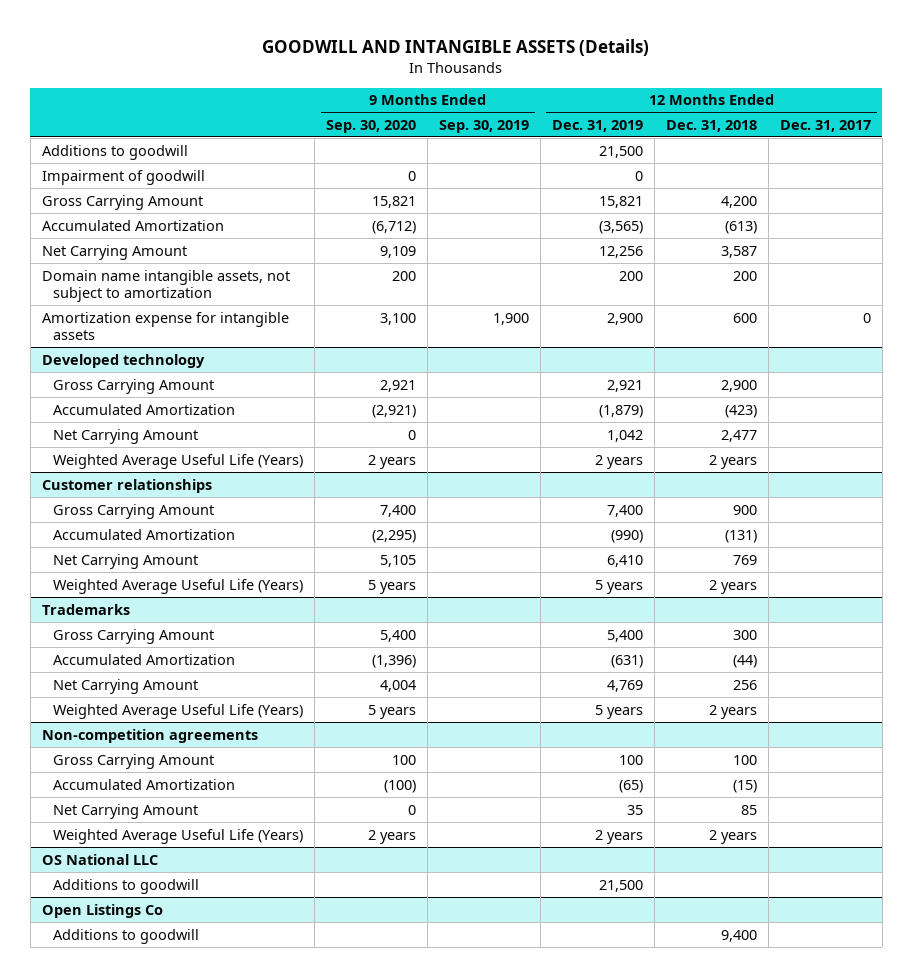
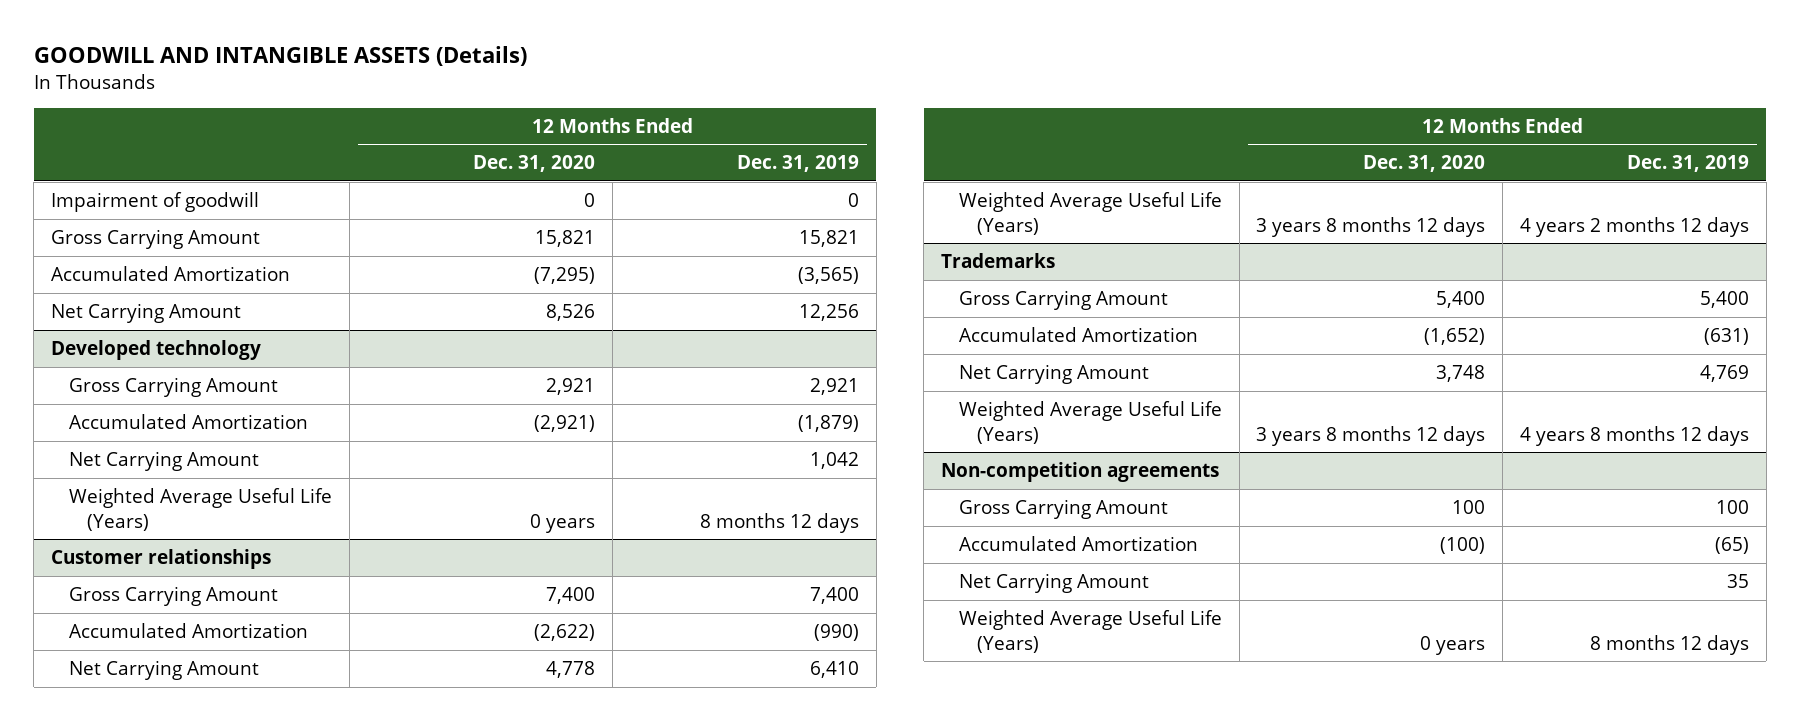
- | 9 Months Ended Sep. 30, 2020 | 9 Months Ended Sep. 30, 2019 | 12 Months Ended Dec. 31, 2019 | 12 Months Ended Dec. 31, 2018 | 12 Months Ended Dec. 31, 2017
+ | 12 Months Ended Dec. 31, 2020 | 12 Months Ended Dec. 31, 2019
- Additions to goodwill | | | 21,500 | |
- Domain name intangible assets, not subject to amortization | 200 | | 200 | 200 |
- Amortization expense for intangible assets | 3,100 | 1,900 | 2,900 | 600 | 0
@ Developed technology
- Weighted Average Useful Life (Years) | 2 years | | 2 years | 2 years |
+ Weighted Average Useful Life (Years) | 0 years | 8 months 12 days
@ Customer relationships
- Weighted Average Useful Life (Years) | 5 years | | 5 years | 2 years |
+ Weighted Average Useful Life (Years) | 3 years 8 months 12 days | 4 years 2 months 12 days
@ Trademarks
- Weighted Average Useful Life (Years) | 5 years | | 5 years | 2 years |
+ Weighted Average Useful Life (Years) | 3 years 8 months 12 days | 4 years 8 months 12 days
@ Non-competition agreements
- Weighted Average Useful Life (Years) | 2 years | | 2 years | 2 years |
- OS National LLC
- Additions to goodwill | | | 21,500 | |
- Open Listings Co
- Additions to goodwill | | | | 9,400 |
@ Non-competition agreements
+ Weighted Average Useful Life (Years) | 0 years | 8 months 12 days

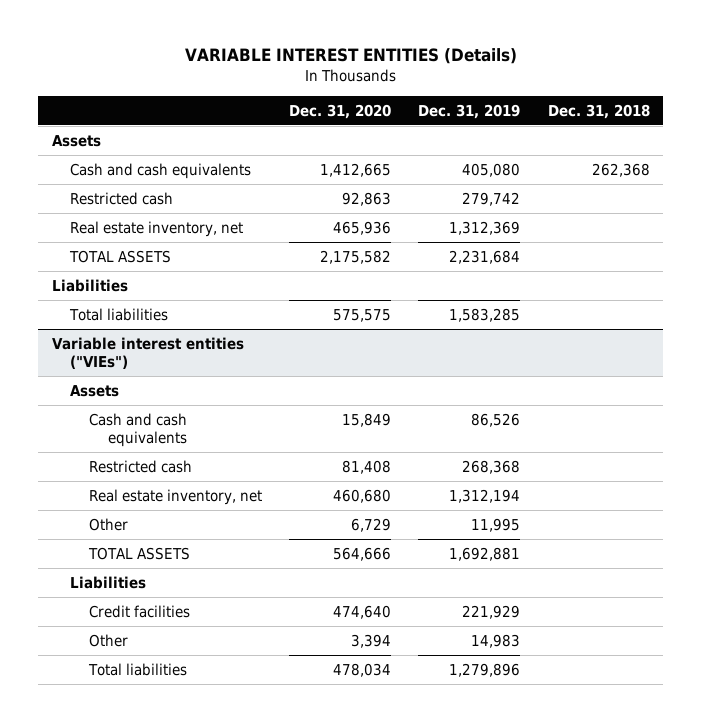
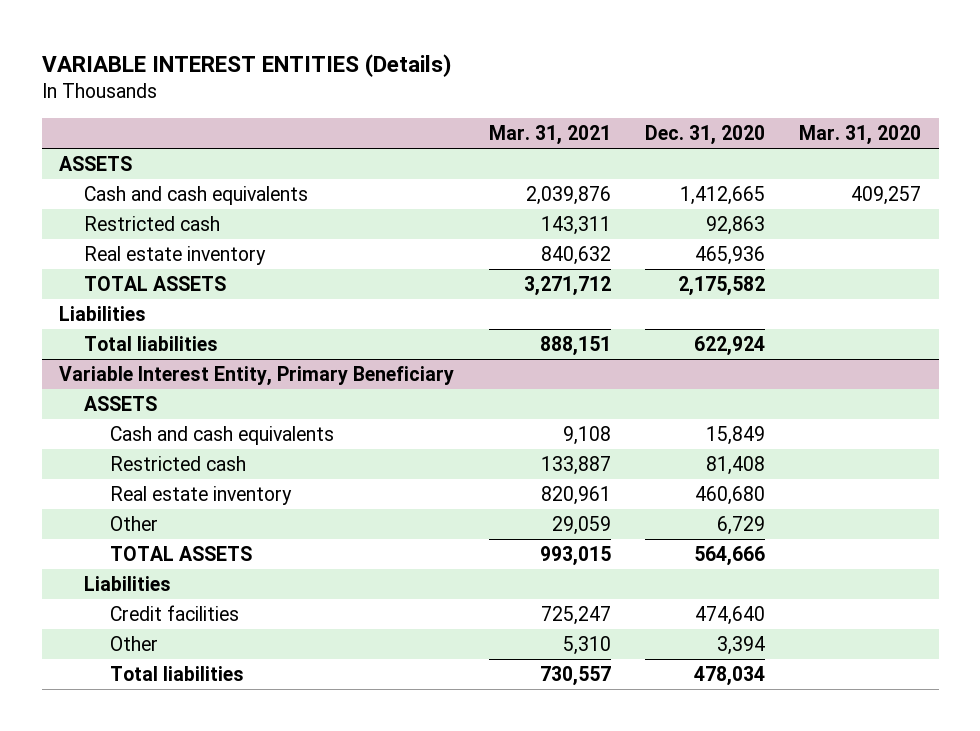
- | Dec. 31, 2020 | Dec. 31, 2019 | Dec. 31, 2018
+ | Mar. 31, 2021 | Dec. 31, 2020 | Mar. 31, 2020
- Assets
+ ASSETS
- Real estate inventory, net | 465,936 | 1,312,369 |
+ Real estate inventory | 840,632 | 465,936 |
- Total liabilities | 575,575 | 1,583,285 |
- Variable interest entities ("VIEs")
- Assets
+ Total liabilities | 888,151 | 622,924 |
+ Variable Interest Entity, Primary Beneficiary
+ ASSETS
- Real estate inventory, net | 460,680 | 1,312,194 |
+ Real estate inventory | 820,961 | 460,680 |

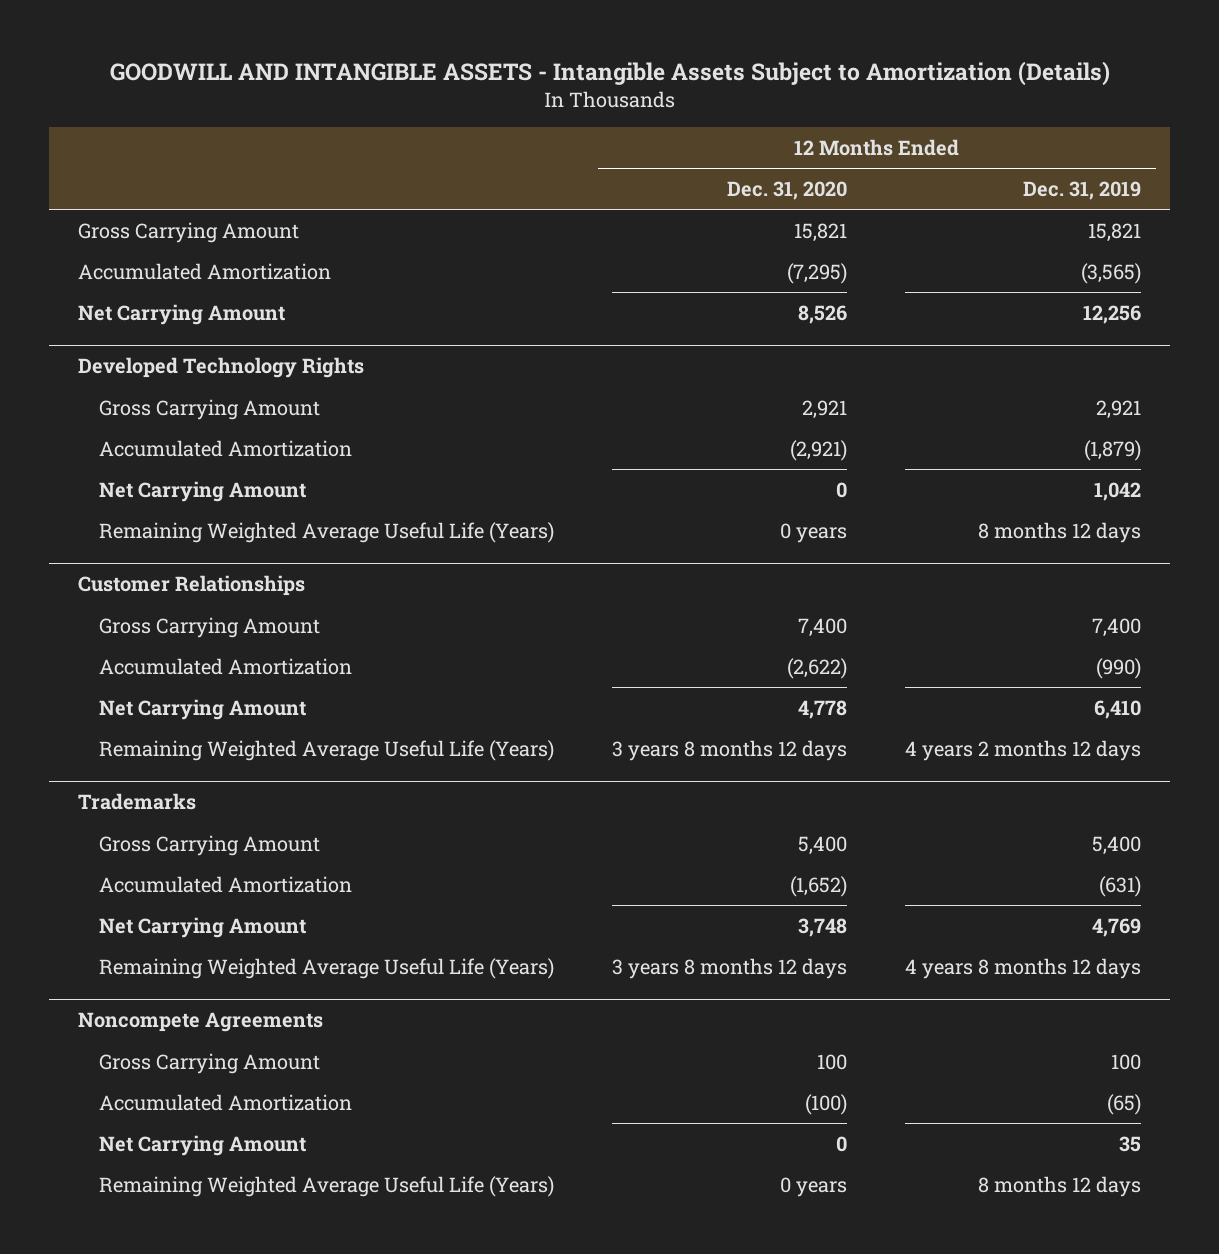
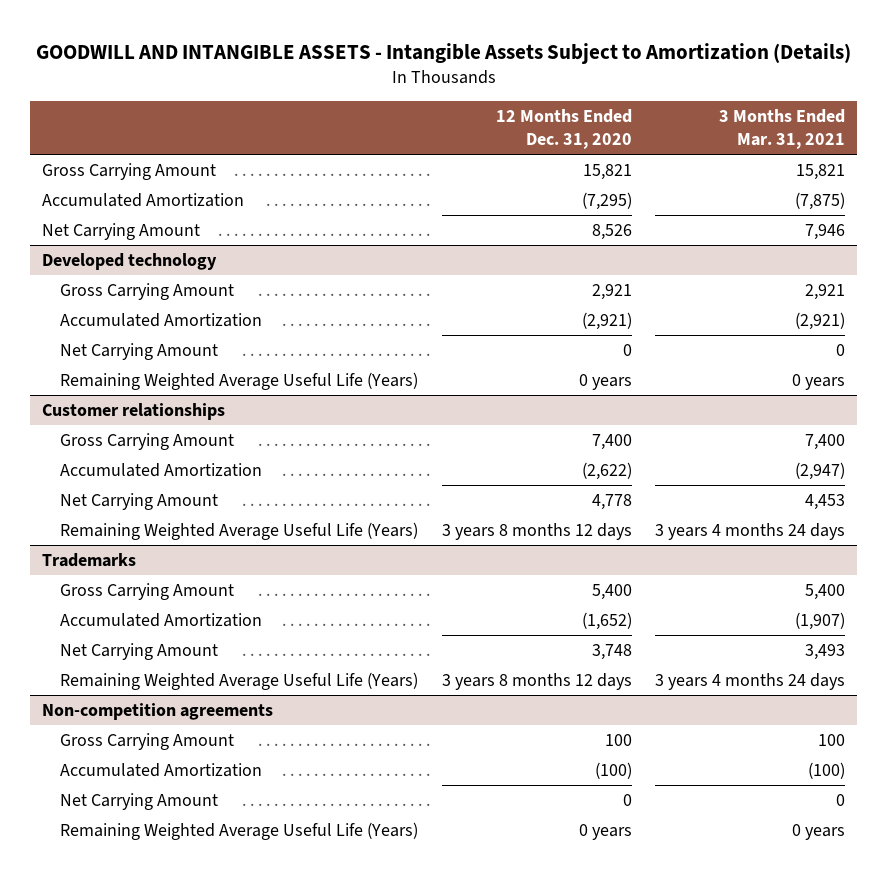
- | 12 Months Ended Dec. 31, 2020 | 12 Months Ended Dec. 31, 2019
+ | 12 Months Ended Dec. 31, 2020 | 3 Months Ended Mar. 31, 2021
- Developed Technology Rights
+ Developed technology
- Customer Relationships
+ Customer relationships
- Noncompete Agreements
+ Non-competition agreements

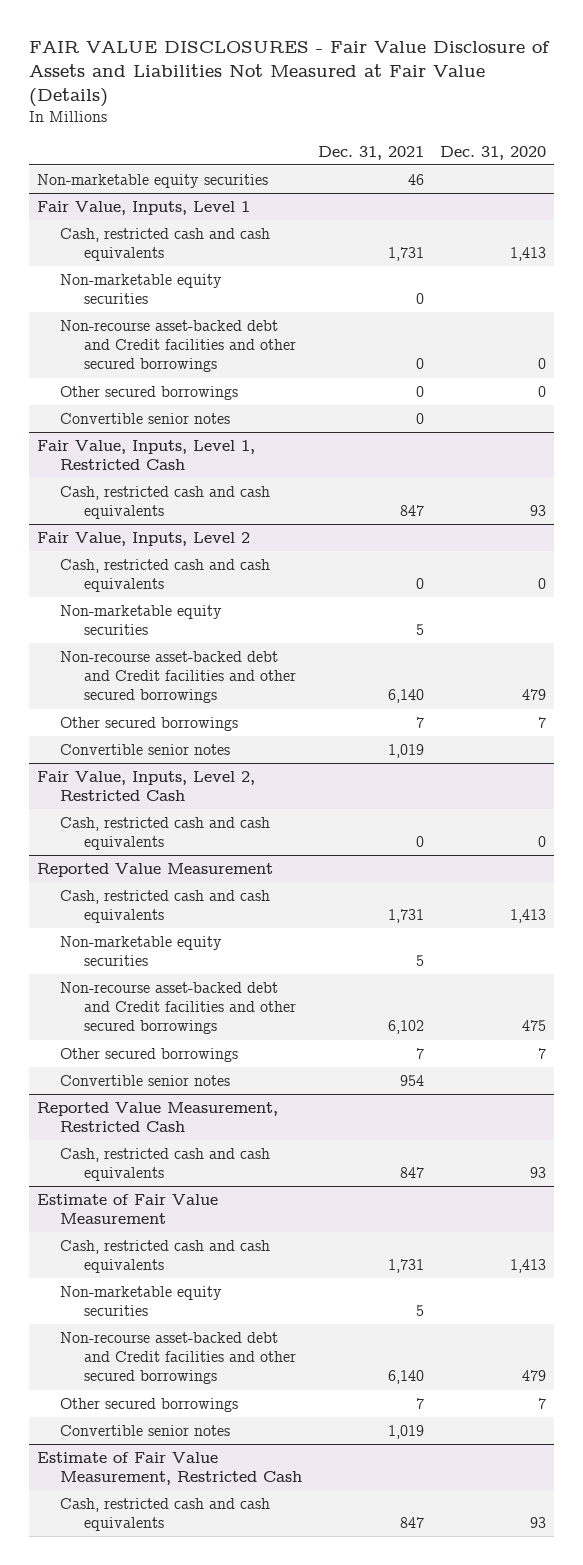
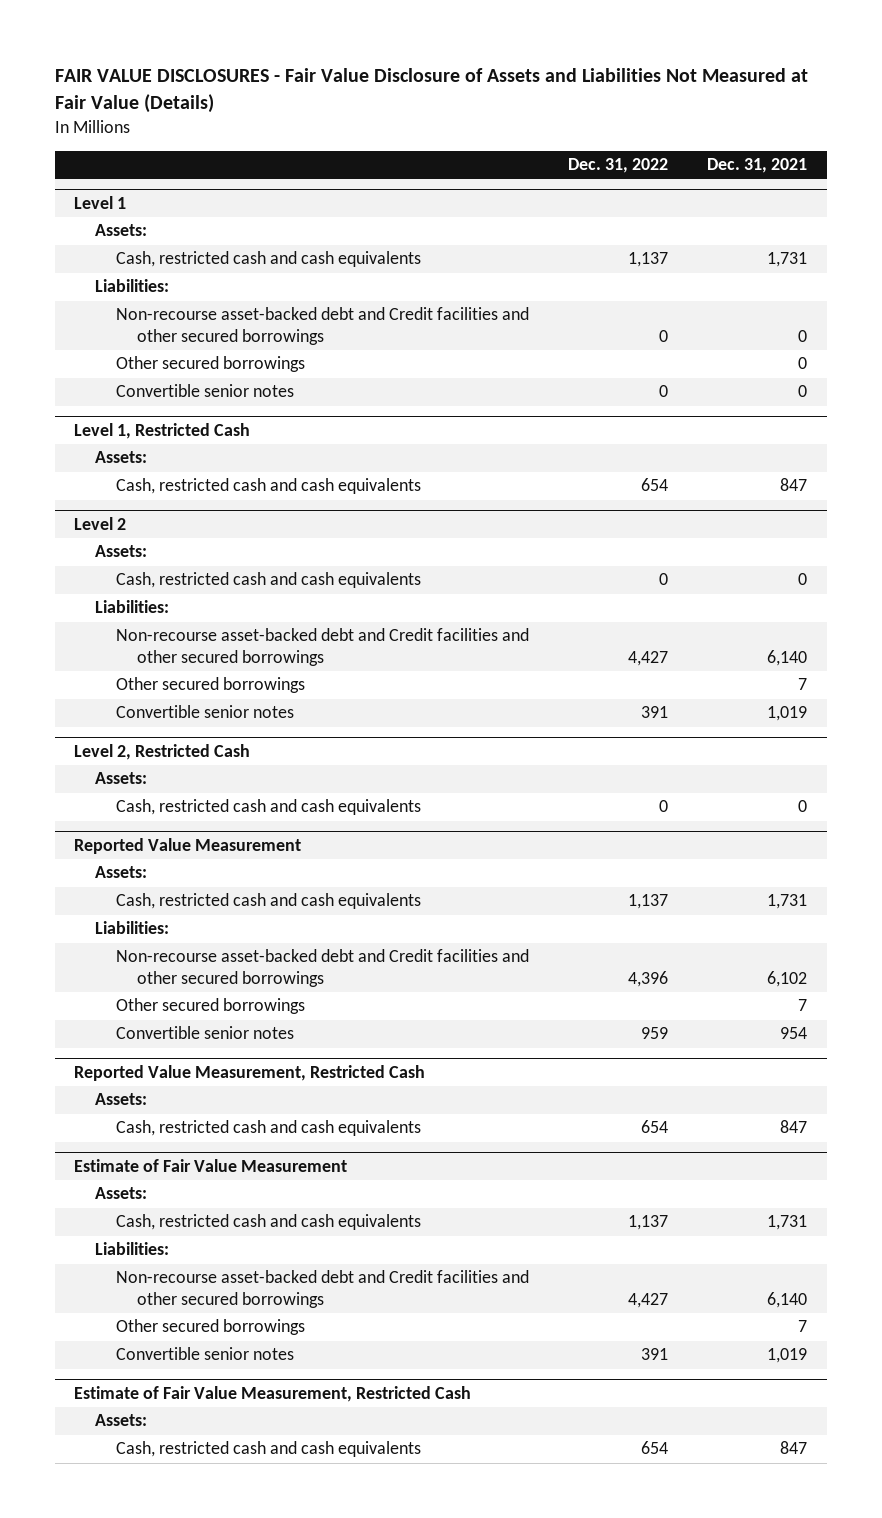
- | Dec. 31, 2021 | Dec. 31, 2020
+ | Dec. 31, 2022 | Dec. 31, 2021
- Non-marketable equity securities | 46 |
- Fair Value, Inputs, Level 1
+ Level 1
+ Assets:
- Non-marketable equity securities | 0 |
+ Liabilities:
- Fair Value, Inputs, Level 1, Restricted Cash
+ Level 1, Restricted Cash
+ Assets:
- Fair Value, Inputs, Level 2
+ Level 2
+ Assets:
- Non-marketable equity securities | 5 |
+ Liabilities:
- Fair Value, Inputs, Level 2, Restricted Cash
+ Level 2, Restricted Cash
+ Assets:
@ Reported Value Measurement
+ Assets:
- Non-marketable equity securities | 5 |
+ Liabilities:
@ Reported Value Measurement, Restricted Cash
+ Assets:
@ Estimate of Fair Value Measurement
+ Assets:
- Non-marketable equity securities | 5 |
+ Liabilities:
@ Estimate of Fair Value Measurement, Restricted Cash
+ Assets:

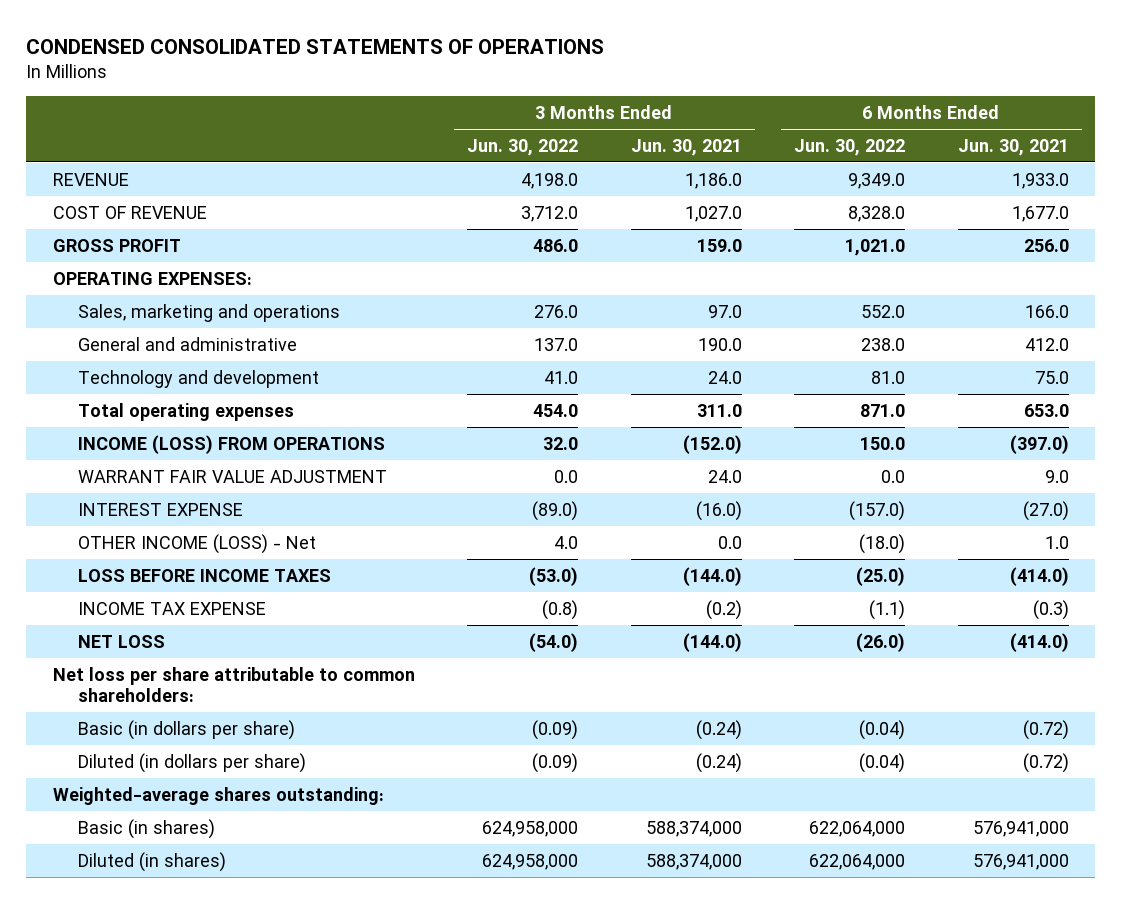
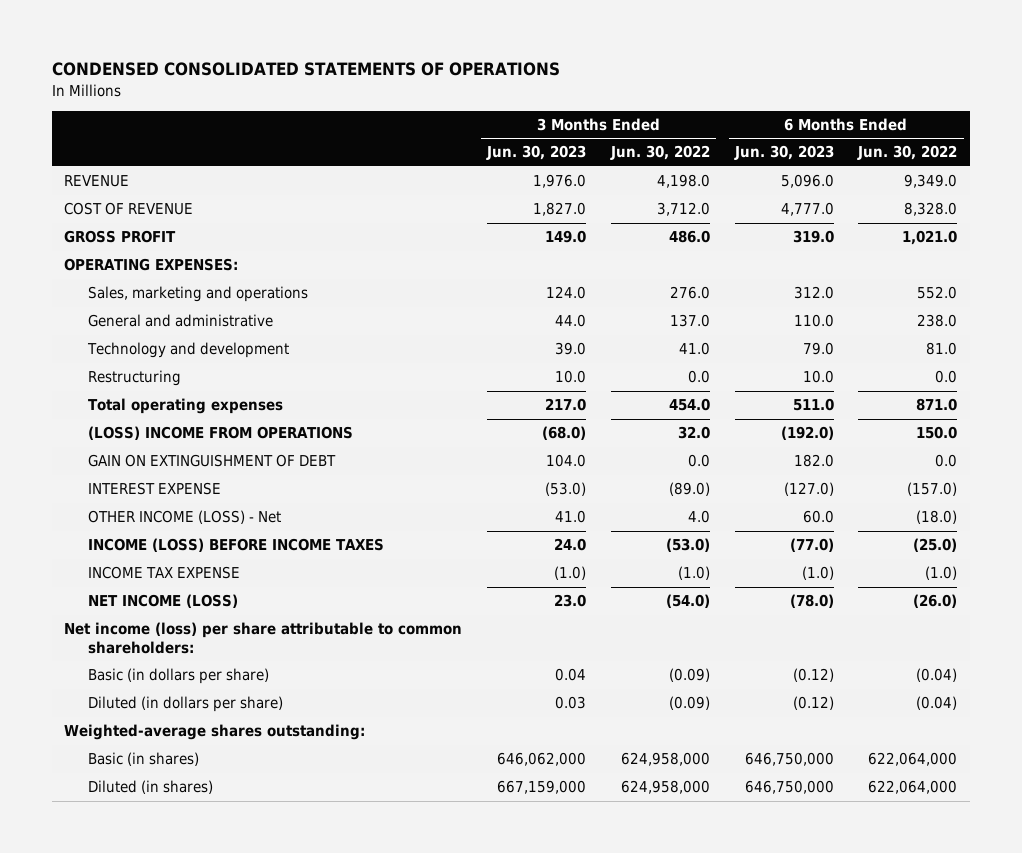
- | 3 Months Ended Jun. 30, 2022 | 3 Months Ended Jun. 30, 2021 | 6 Months Ended Jun. 30, 2022 | 6 Months Ended Jun. 30, 2021
+ | 3 Months Ended Jun. 30, 2023 | 3 Months Ended Jun. 30, 2022 | 6 Months Ended Jun. 30, 2023 | 6 Months Ended Jun. 30, 2022
+ Restructuring | 10.0 | 0.0 | 10.0 | 0.0
- INCOME (LOSS) FROM OPERATIONS | 32.0 | (152.0) | 150.0 | (397.0)
- WARRANT FAIR VALUE ADJUSTMENT | 0.0 | 24.0 | 0.0 | 9.0
+ (LOSS) INCOME FROM OPERATIONS | (68.0) | 32.0 | (192.0) | 150.0
+ GAIN ON EXTINGUISHMENT OF DEBT | 104.0 | 0.0 | 182.0 | 0.0
- LOSS BEFORE INCOME TAXES | (53.0) | (144.0) | (25.0) | (414.0)
- INCOME TAX EXPENSE | (0.8) | (0.2) | (1.1) | (0.3)
- NET LOSS | (54.0) | (144.0) | (26.0) | (414.0)
- Net loss per share attributable to common shareholders:
+ INCOME (LOSS) BEFORE INCOME TAXES | 24.0 | (53.0) | (77.0) | (25.0)
+ INCOME TAX EXPENSE | (1.0) | (1.0) | (1.0) | (1.0)
+ NET INCOME (LOSS) | 23.0 | (54.0) | (78.0) | (26.0)
+ Net income (loss) per share attributable to common shareholders:

